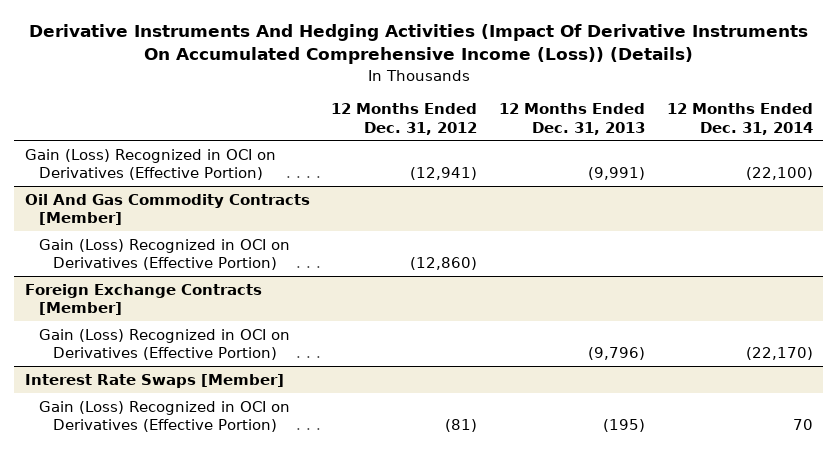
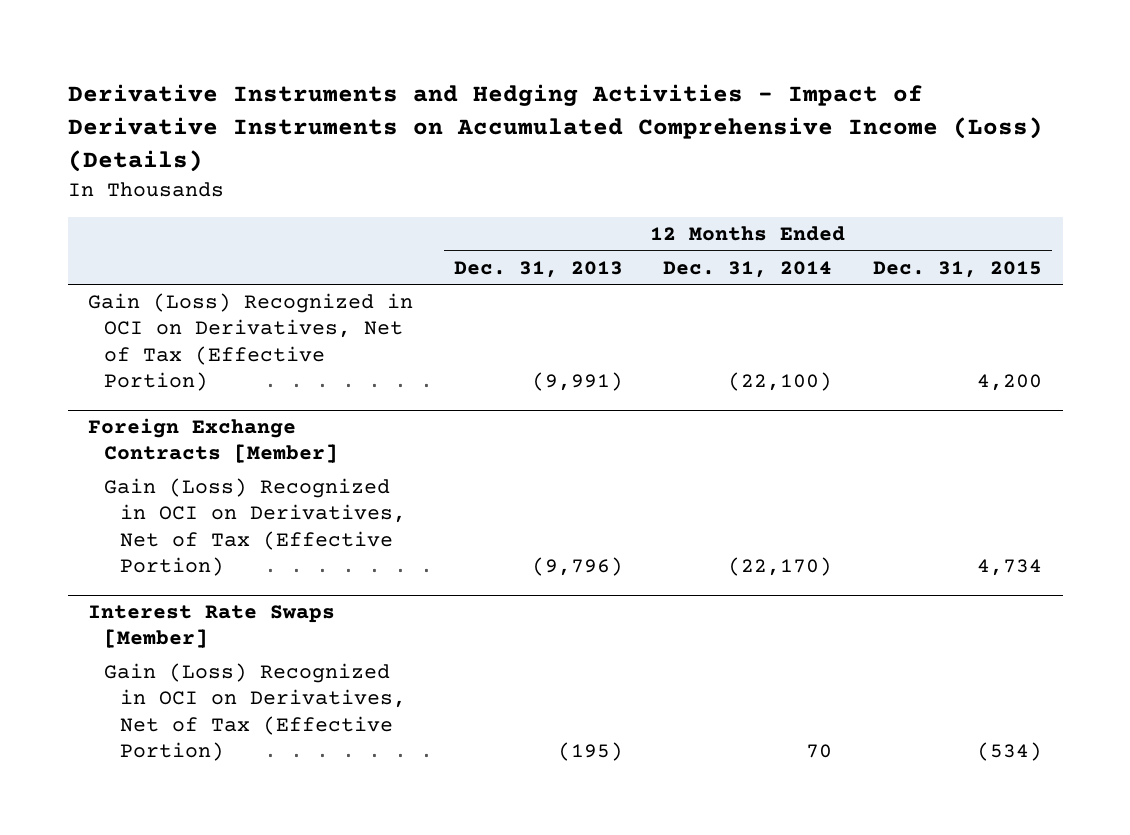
- Derivative Instruments And Hedging Activities (Impact Of Derivative Instruments On Accumulated Comprehensive Income (Loss)) (Details)
+ Derivative Instruments and Hedging Activities - Impact of Derivative Instruments on Accumulated Comprehensive Income (Loss) (Details)
- | 12 Months Ended Dec. 31, 2012 | 12 Months Ended Dec. 31, 2013 | 12 Months Ended Dec. 31, 2014
+ | 12 Months Ended Dec. 31, 2013 | 12 Months Ended Dec. 31, 2014 | 12 Months Ended Dec. 31, 2015
- Gain (Loss) Recognized in OCI on Derivatives (Effective Portion) | (12,941) | (9,991) | (22,100)
- Oil And Gas Commodity Contracts [Member]
- Gain (Loss) Recognized in OCI on Derivatives (Effective Portion) | (12,860) | |
+ Gain (Loss) Recognized in OCI on Derivatives, Net of Tax (Effective Portion) | (9,991) | (22,100) | 4,200
@ Foreign Exchange Contracts [Member]
- Gain (Loss) Recognized in OCI on Derivatives (Effective Portion) | | (9,796) | (22,170)
+ Gain (Loss) Recognized in OCI on Derivatives, Net of Tax (Effective Portion) | (9,796) | (22,170) | 4,734
@ Interest Rate Swaps [Member]
- Gain (Loss) Recognized in OCI on Derivatives (Effective Portion) | (81) | (195) | 70
+ Gain (Loss) Recognized in OCI on Derivatives, Net of Tax (Effective Portion) | (195) | 70 | (534)

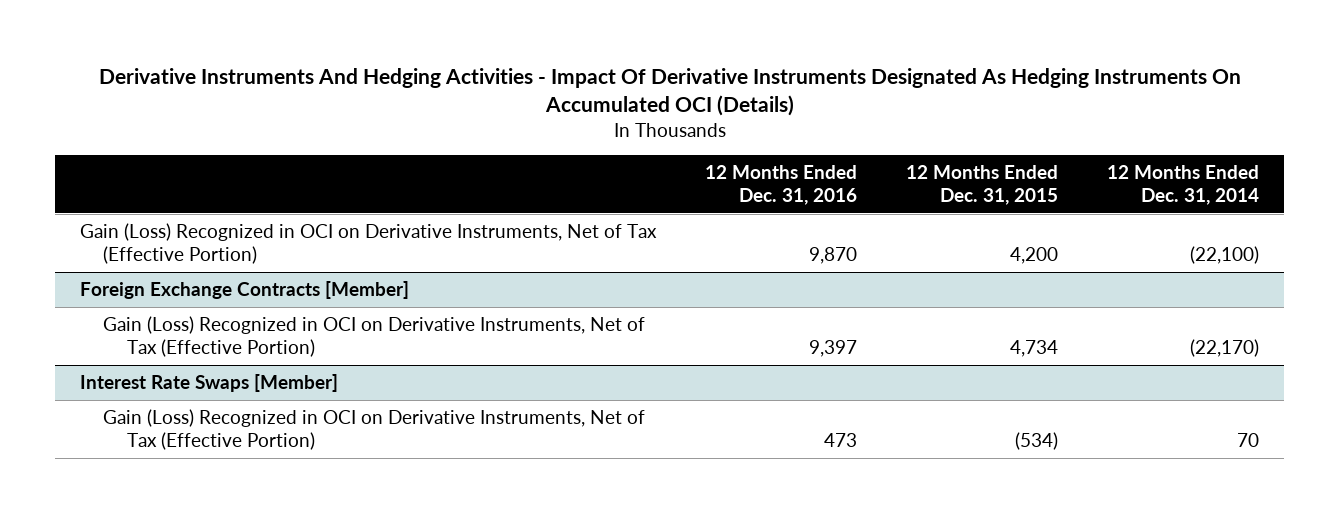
- Derivative Instruments and Hedging Activities - Impact of Derivative Instruments on Accumulated Comprehensive Income (Loss) (Details)
+ Derivative Instruments And Hedging Activities - Impact Of Derivative Instruments Designated As Hedging Instruments On Accumulated OCI (Details)
- | 12 Months Ended Dec. 31, 2013 | 12 Months Ended Dec. 31, 2014 | 12 Months Ended Dec. 31, 2015
+ | 12 Months Ended Dec. 31, 2016 | 12 Months Ended Dec. 31, 2015 | 12 Months Ended Dec. 31, 2014
- Gain (Loss) Recognized in OCI on Derivatives, Net of Tax (Effective Portion) | (9,991) | (22,100) | 4,200
+ Gain (Loss) Recognized in OCI on Derivative Instruments, Net of Tax (Effective Portion) | 9,870 | 4,200 | (22,100)
@ Foreign Exchange Contracts [Member]
- Gain (Loss) Recognized in OCI on Derivatives, Net of Tax (Effective Portion) | (9,796) | (22,170) | 4,734
+ Gain (Loss) Recognized in OCI on Derivative Instruments, Net of Tax (Effective Portion) | 9,397 | 4,734 | (22,170)
@ Interest Rate Swaps [Member]
- Gain (Loss) Recognized in OCI on Derivatives, Net of Tax (Effective Portion) | (195) | 70 | (534)
+ Gain (Loss) Recognized in OCI on Derivative Instruments, Net of Tax (Effective Portion) | 473 | (534) | 70

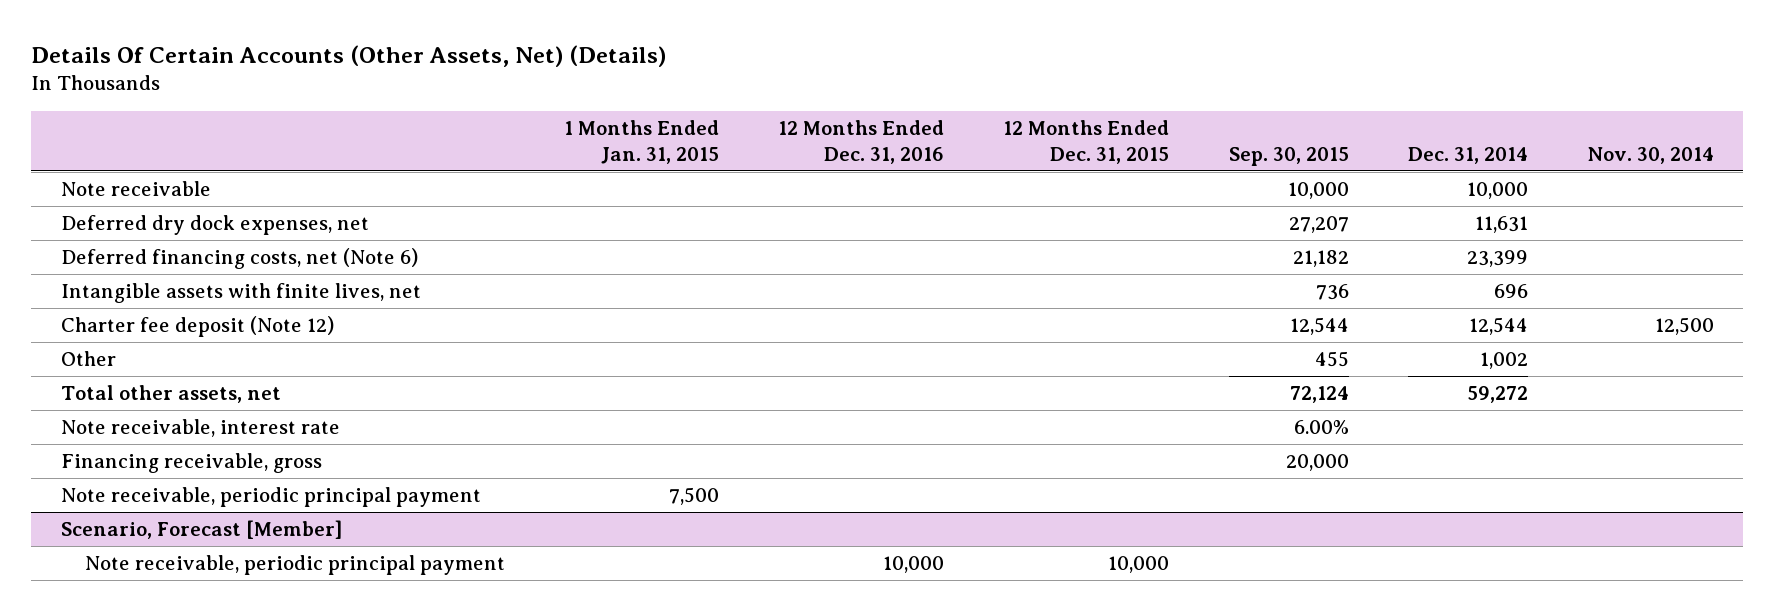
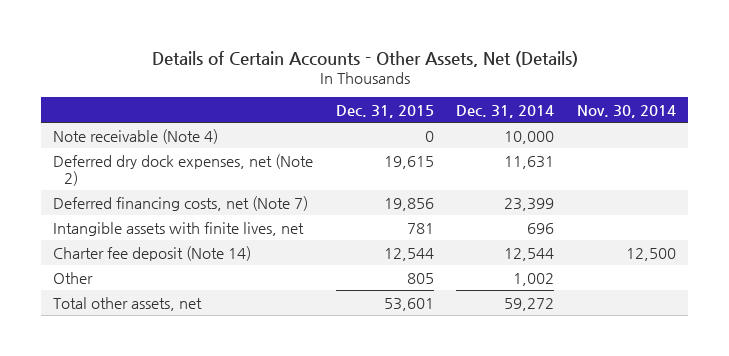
- Details Of Certain Accounts (Other Assets, Net) (Details)
+ Details of Certain Accounts - Other Assets, Net (Details)
- | 1 Months Ended Jan. 31, 2015 | 12 Months Ended Dec. 31, 2016 | 12 Months Ended Dec. 31, 2015 | Sep. 30, 2015 | Dec. 31, 2014 | Nov. 30, 2014
+ | Dec. 31, 2015 | Dec. 31, 2014 | Nov. 30, 2014
- Note receivable | | | | 10,000 | 10,000 |
- Deferred dry dock expenses, net | | | | 27,207 | 11,631 |
- Deferred financing costs, net (Note 6) | | | | 21,182 | 23,399 |
+ Note receivable (Note 4) | 0 | 10,000 |
+ Deferred dry dock expenses, net (Note 2) | 19,615 | 11,631 |
+ Deferred financing costs, net (Note 7) | 19,856 | 23,399 |
- Charter fee deposit (Note 12) | | | | 12,544 | 12,544 | 12,500
+ Charter fee deposit (Note 14) | 12,544 | 12,544 | 12,500
- Note receivable, interest rate | | | | 6.00% | |
- Financing receivable, gross | | | | 20,000 | |
- Note receivable, periodic principal payment | 7,500 | | | | |
- Scenario, Forecast [Member]
- Note receivable, periodic principal payment | | 10,000 | 10,000 | | |

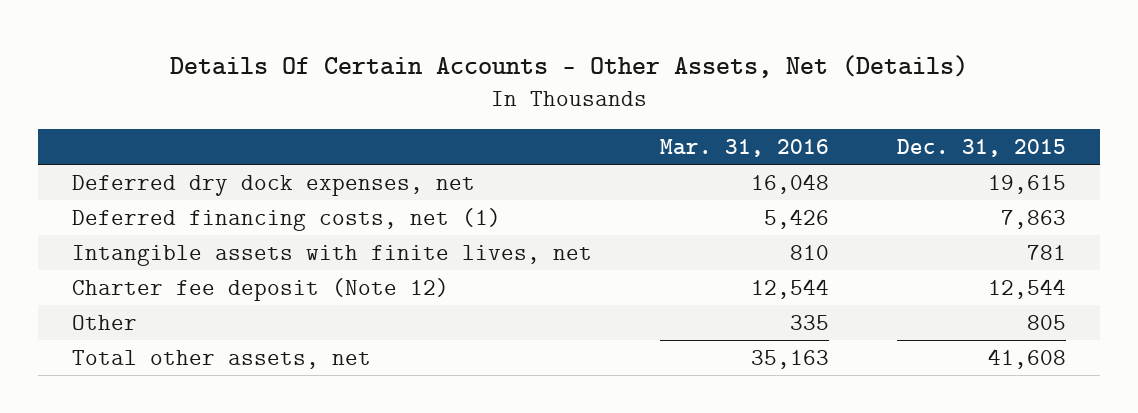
- Details of Certain Accounts - Other Assets, Net (Details)
+ Details Of Certain Accounts - Other Assets, Net (Details)
- | Dec. 31, 2015 | Dec. 31, 2014 | Nov. 30, 2014
+ | Mar. 31, 2016 | Dec. 31, 2015
- Note receivable (Note 4) | 0 | 10,000 |
- Deferred dry dock expenses, net (Note 2) | 19,615 | 11,631 |
- Deferred financing costs, net (Note 7) | 19,856 | 23,399 |
+ Deferred dry dock expenses, net | 16,048 | 19,615
+ Deferred financing costs, net (1) | 5,426 | 7,863
- Charter fee deposit (Note 14) | 12,544 | 12,544 | 12,500
+ Charter fee deposit (Note 12) | 12,544 | 12,544
- Total other assets, net | 53,601 | 59,272 |
+ Total other assets, net | 35,163 | 41,608

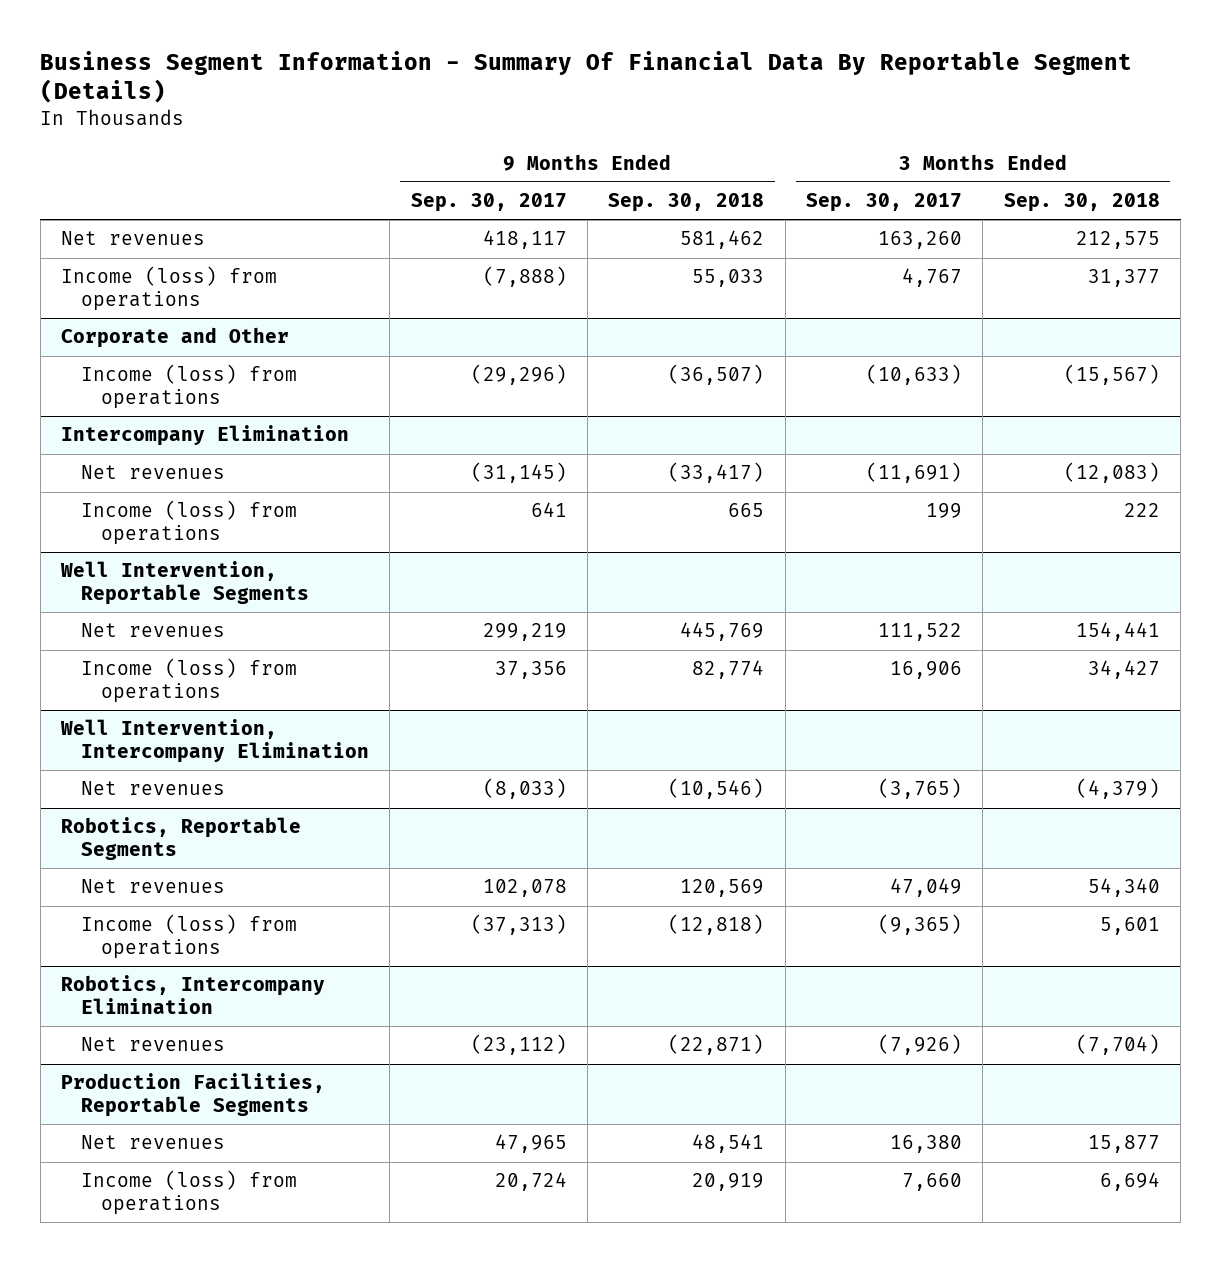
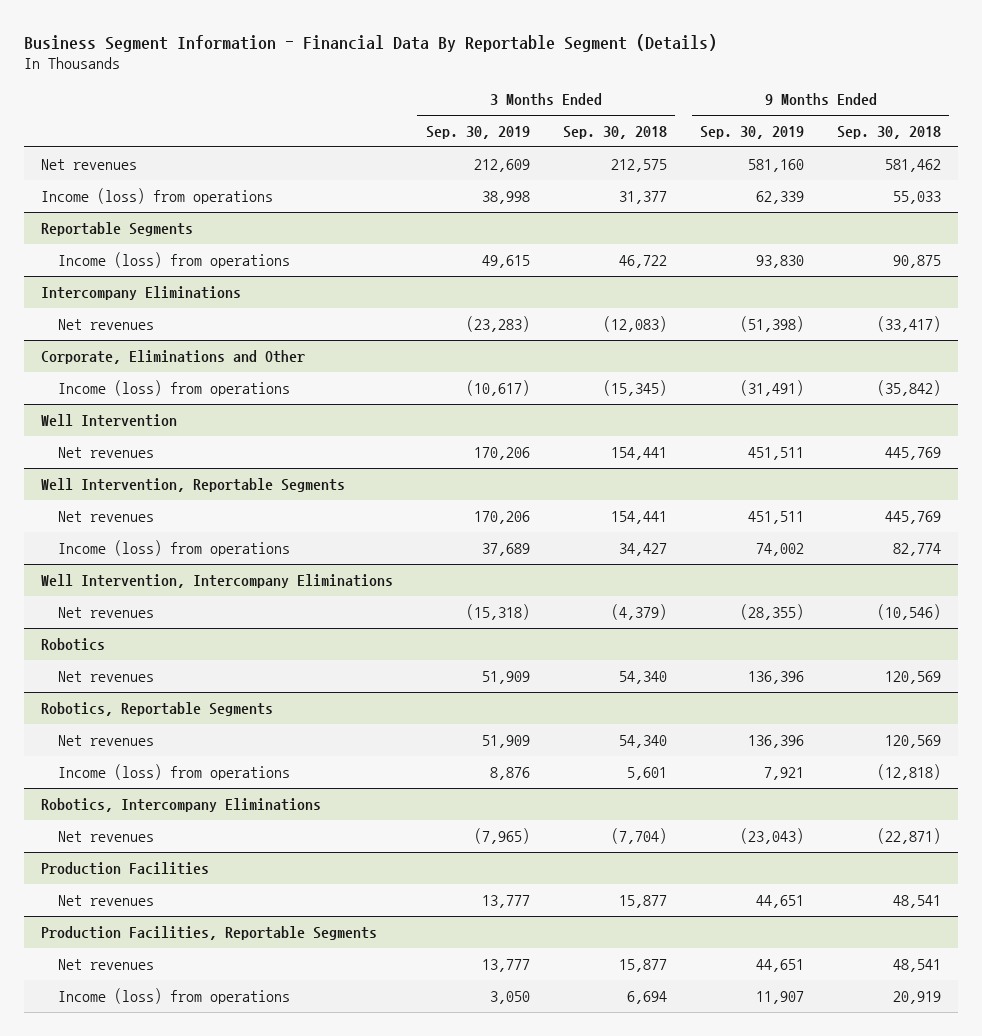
- Business Segment Information - Summary Of Financial Data By Reportable Segment (Details)
+ Business Segment Information - Financial Data By Reportable Segment (Details)
- | 9 Months Ended Sep. 30, 2017 | 9 Months Ended Sep. 30, 2018 | 3 Months Ended Sep. 30, 2017 | 3 Months Ended Sep. 30, 2018
+ | 3 Months Ended Sep. 30, 2019 | 3 Months Ended Sep. 30, 2018 | 9 Months Ended Sep. 30, 2019 | 9 Months Ended Sep. 30, 2018
- Corporate and Other
- Income (loss) from operations | (29,296) | (36,507) | (10,633) | (15,567)
- Intercompany Elimination
+ Reportable Segments
+ Income (loss) from operations | 49,615 | 46,722 | 93,830 | 90,875
+ Intercompany Eliminations
- Income (loss) from operations | 641 | 665 | 199 | 222
+ Corporate, Eliminations and Other
+ Income (loss) from operations | (10,617) | (15,345) | (31,491) | (35,842)
+ Well Intervention
+ Net revenues | 170,206 | 154,441 | 451,511 | 445,769
- Well Intervention, Intercompany Elimination
+ Well Intervention, Intercompany Eliminations
+ Robotics
+ Net revenues | 51,909 | 54,340 | 136,396 | 120,569
- Robotics, Intercompany Elimination
+ Robotics, Intercompany Eliminations
+ Production Facilities
+ Net revenues | 13,777 | 15,877 | 44,651 | 48,541

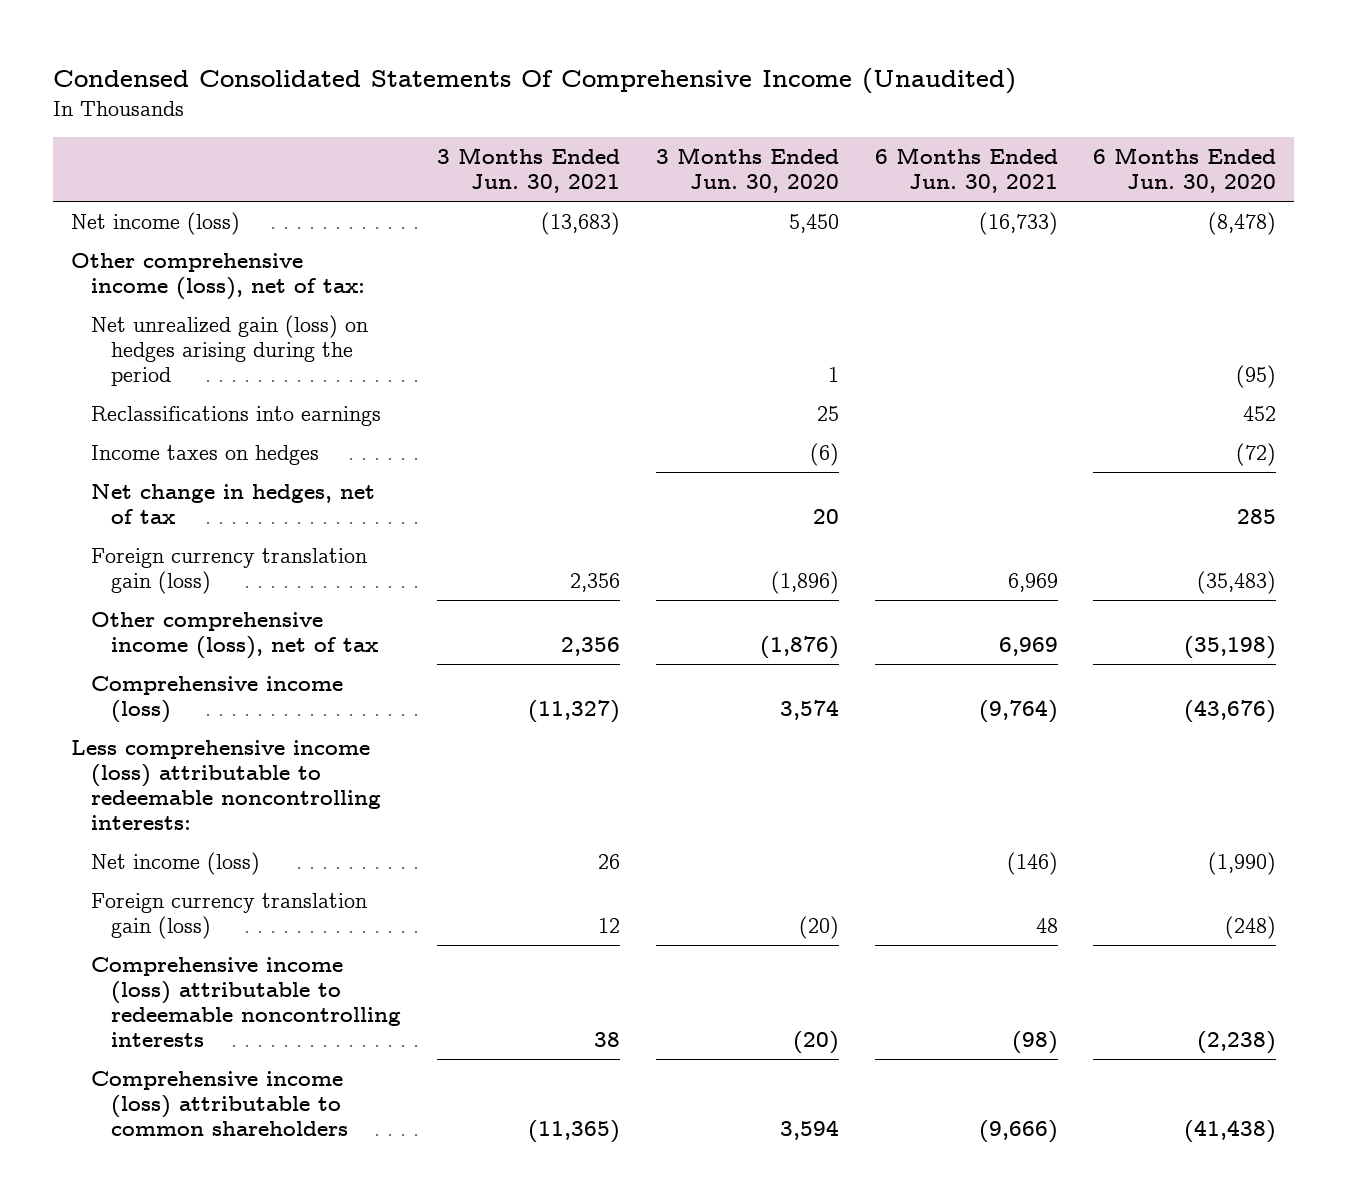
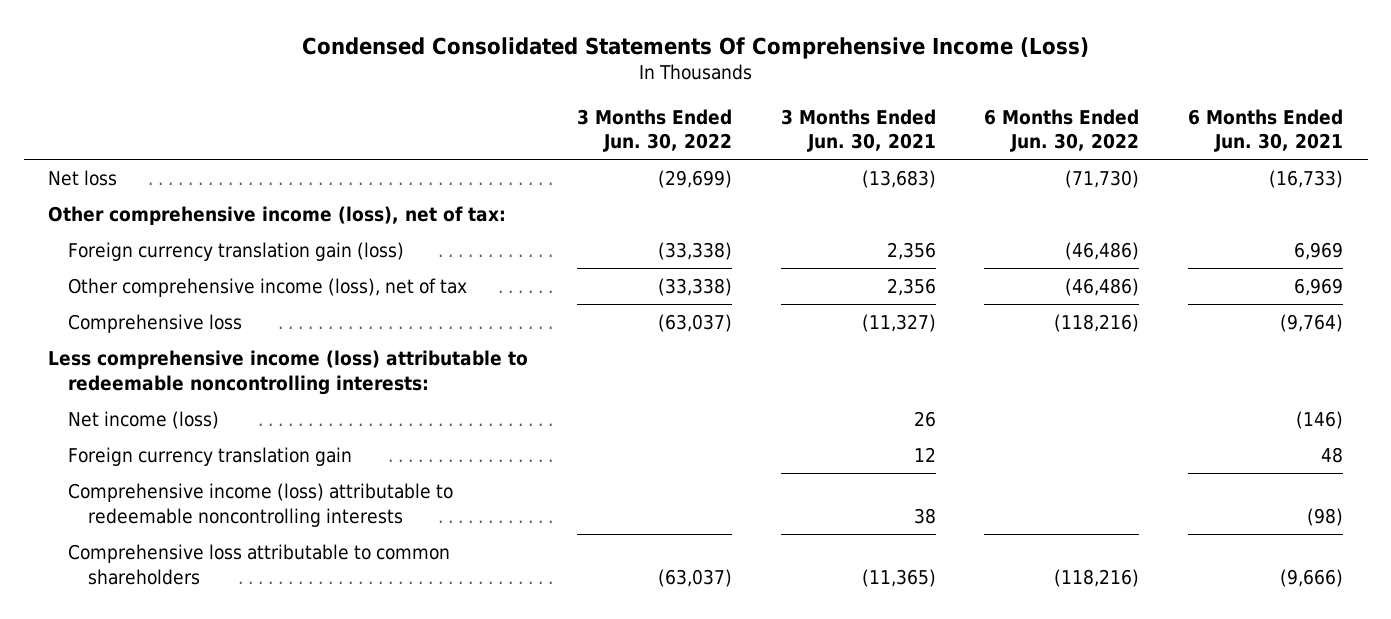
- Condensed Consolidated Statements Of Comprehensive Income (Unaudited)
+ Condensed Consolidated Statements Of Comprehensive Income (Loss)
- | 3 Months Ended Jun. 30, 2021 | 3 Months Ended Jun. 30, 2020 | 6 Months Ended Jun. 30, 2021 | 6 Months Ended Jun. 30, 2020
+ | 3 Months Ended Jun. 30, 2022 | 3 Months Ended Jun. 30, 2021 | 6 Months Ended Jun. 30, 2022 | 6 Months Ended Jun. 30, 2021
- Net income (loss) | (13,683) | 5,450 | (16,733) | (8,478)
+ Net loss | (29,699) | (13,683) | (71,730) | (16,733)
- Net unrealized gain (loss) on hedges arising during the period | | 1 | | (95)
- Reclassifications into earnings | | 25 | | 452
- Income taxes on hedges | | (6) | | (72)
- Net change in hedges, net of tax | | 20 | | 285
- Comprehensive income (loss) | (11,327) | 3,574 | (9,764) | (43,676)
+ Comprehensive loss | (63,037) | (11,327) | (118,216) | (9,764)
- Foreign currency translation gain (loss) | 12 | (20) | 48 | (248)
+ Foreign currency translation gain | | 12 | | 48
- Comprehensive income (loss) attributable to common shareholders | (11,365) | 3,594 | (9,666) | (41,438)
+ Comprehensive loss attributable to common shareholders | (63,037) | (11,365) | (118,216) | (9,666)

